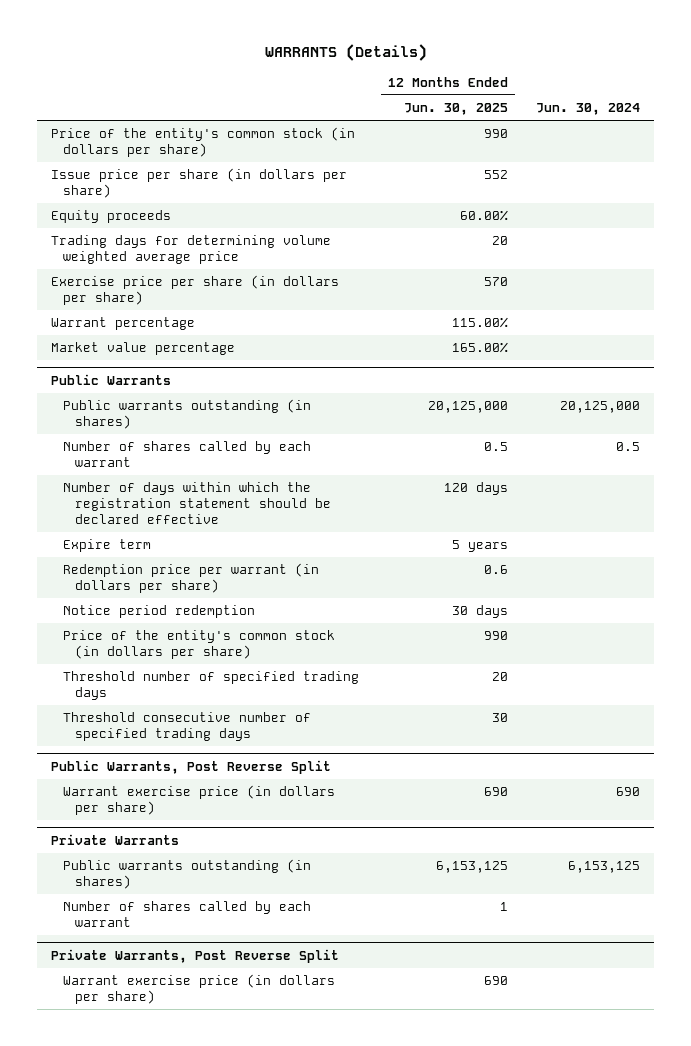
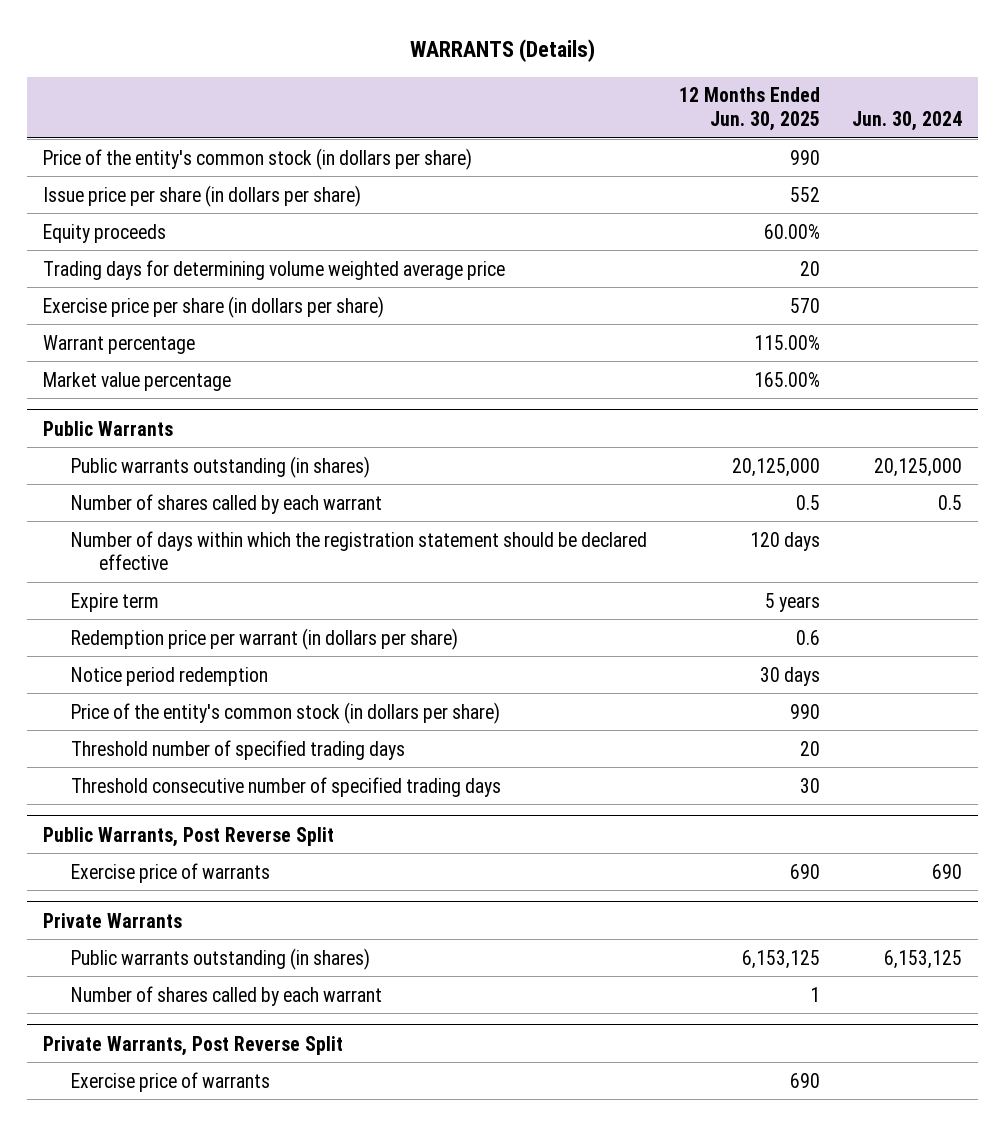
@ Public Warrants, Post Reverse Split
- Warrant exercise price (in dollars per share) | 690 | 690
+ Exercise price of warrants | 690 | 690
@ Private Warrants, Post Reverse Split
- Warrant exercise price (in dollars per share) | 690 |
+ Exercise price of warrants | 690 |

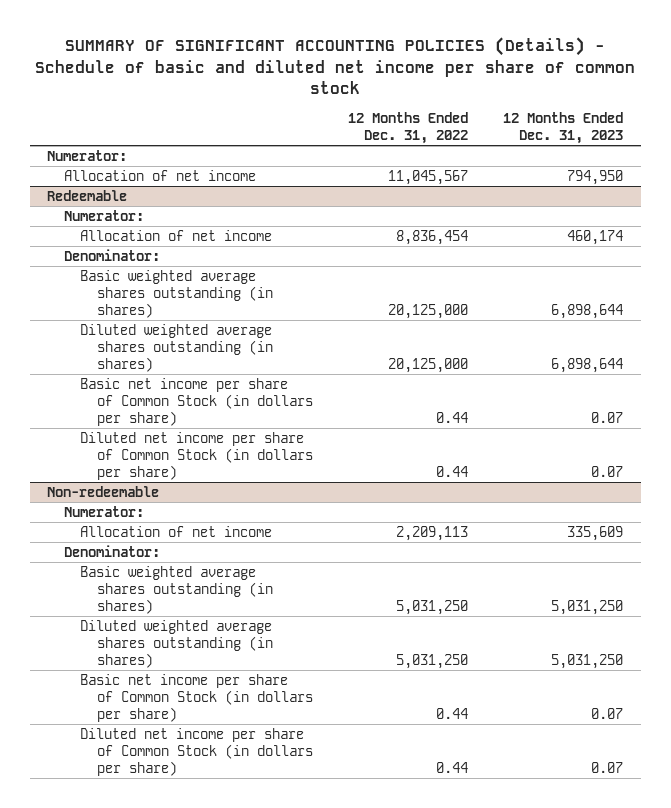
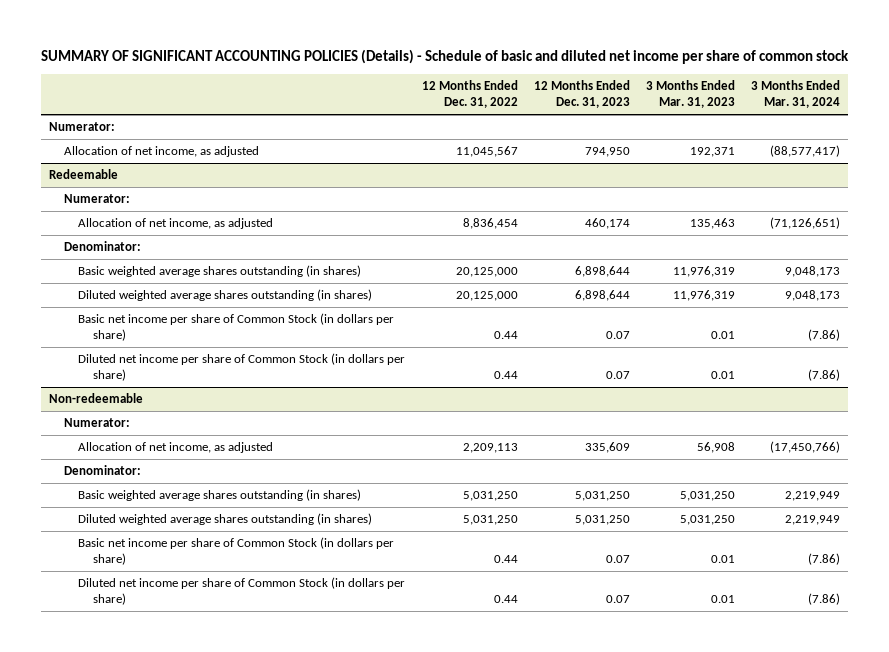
- | 12 Months Ended Dec. 31, 2022 | 12 Months Ended Dec. 31, 2023
+ | 12 Months Ended Dec. 31, 2022 | 12 Months Ended Dec. 31, 2023 | 3 Months Ended Mar. 31, 2023 | 3 Months Ended Mar. 31, 2024
- Allocation of net income | 11,045,567 | 794,950
+ Allocation of net income, as adjusted | 11,045,567 | 794,950 | 192,371 | (88,577,417)
@ Redeemable
- Allocation of net income | 8,836,454 | 460,174
+ Allocation of net income, as adjusted | 8,836,454 | 460,174 | 135,463 | (71,126,651)
@ Non-redeemable
- Allocation of net income | 2,209,113 | 335,609
+ Allocation of net income, as adjusted | 2,209,113 | 335,609 | 56,908 | (17,450,766)

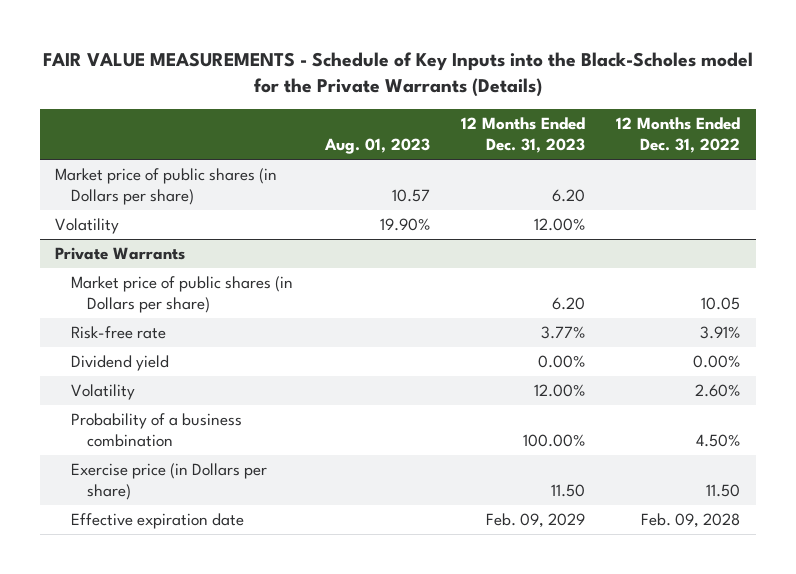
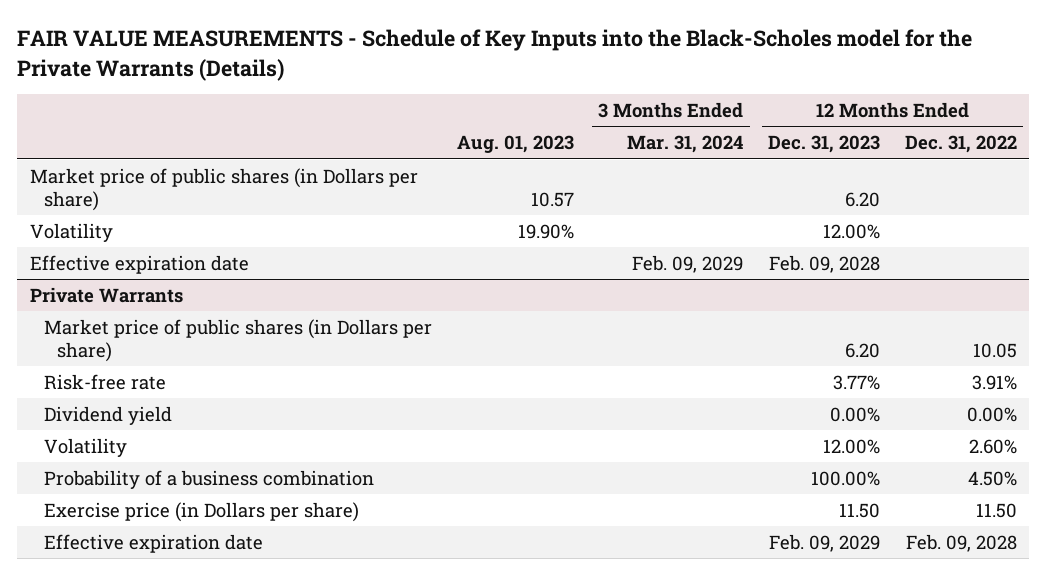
- | Aug. 01, 2023 | 12 Months Ended Dec. 31, 2023 | 12 Months Ended Dec. 31, 2022
+ | Aug. 01, 2023 | 3 Months Ended Mar. 31, 2024 | 12 Months Ended Dec. 31, 2023 | 12 Months Ended Dec. 31, 2022
+ Effective expiration date | | Feb. 09, 2029 | Feb. 09, 2028 |

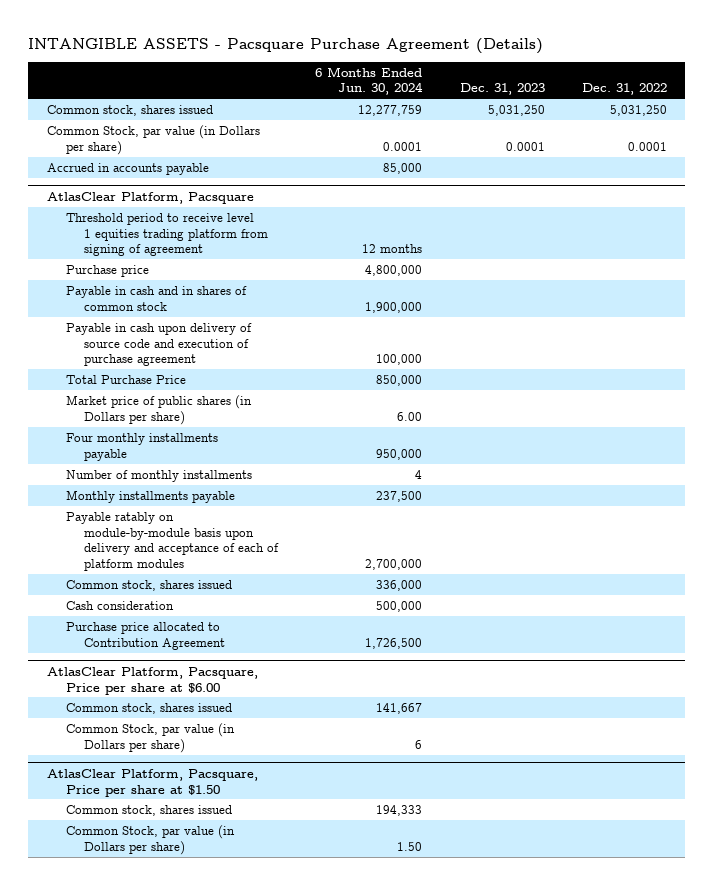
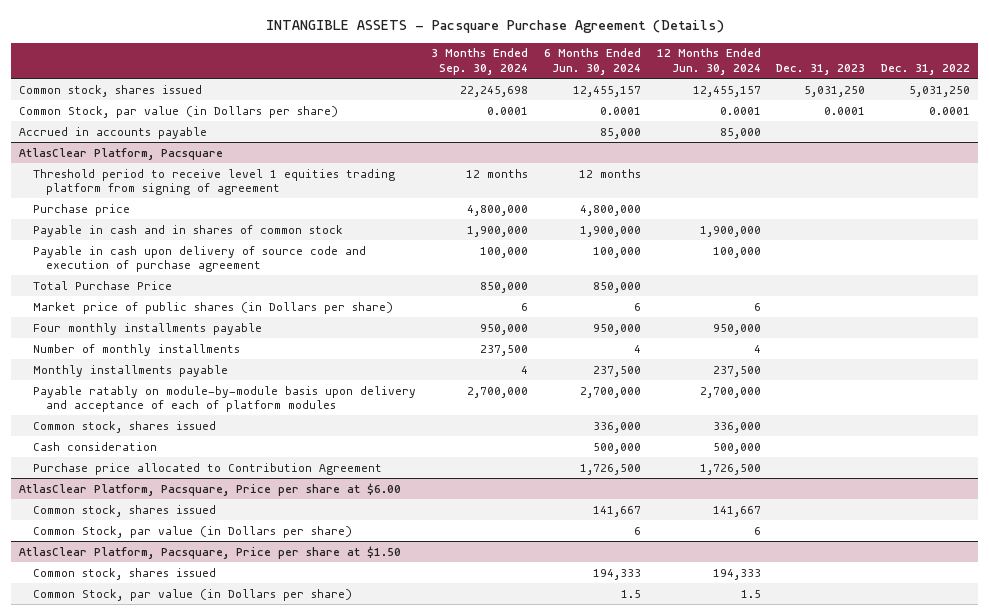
- | 6 Months Ended Jun. 30, 2024 | Dec. 31, 2023 | Dec. 31, 2022
+ | 3 Months Ended Sep. 30, 2024 | 6 Months Ended Jun. 30, 2024 | 12 Months Ended Jun. 30, 2024 | Dec. 31, 2023 | Dec. 31, 2022
- Common stock, shares issued | 12,277,759 | 5,031,250 | 5,031,250
+ Common stock, shares issued | 22,245,698 | 12,455,157 | 12,455,157 | 5,031,250 | 5,031,250
@ AtlasClear Platform, Pacsquare
- Market price of public shares (in Dollars per share) | 6.00 | |
+ Market price of public shares (in Dollars per share) | 6 | 6 | 6 | |
@ AtlasClear Platform, Pacsquare, Price per share at $1.50
- Common Stock, par value (in Dollars per share) | 1.50 | |
+ Common Stock, par value (in Dollars per share) | | 1.5 | 1.5 | |

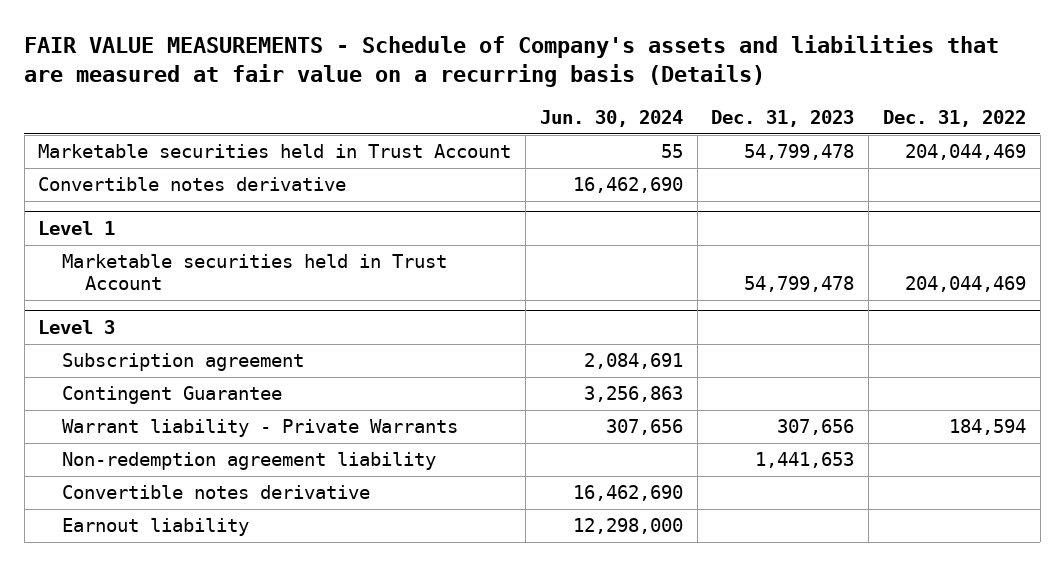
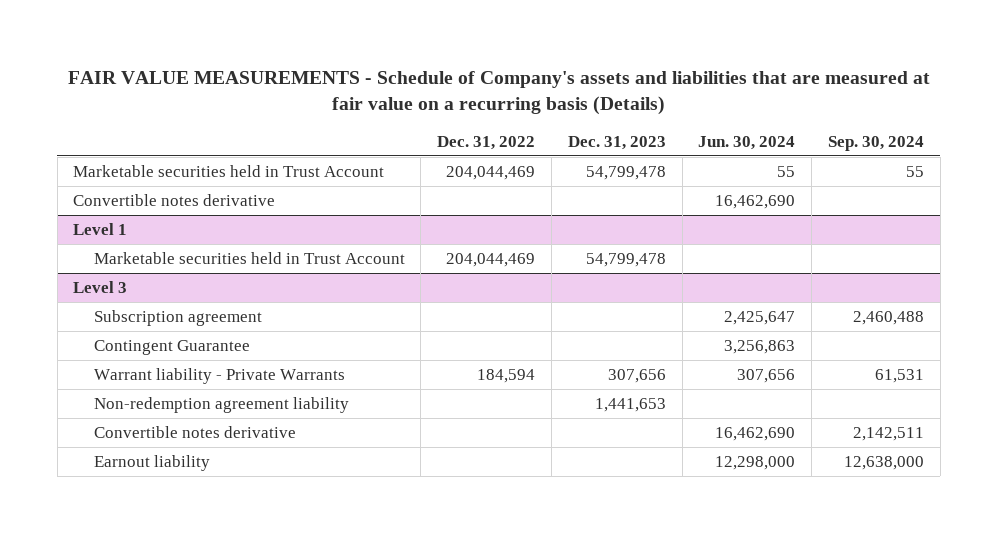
- | Jun. 30, 2024 | Dec. 31, 2023 | Dec. 31, 2022
+ | Dec. 31, 2022 | Dec. 31, 2023 | Jun. 30, 2024 | Sep. 30, 2024
@ Level 3
- Subscription agreement | 2,084,691 | |
+ Subscription agreement | | | 2,425,647 | 2,460,488

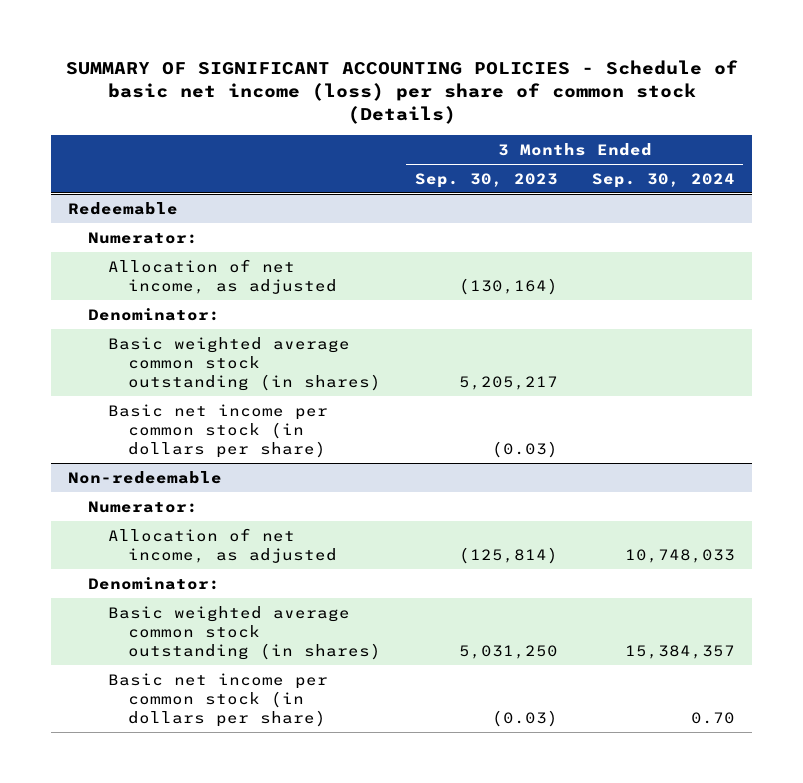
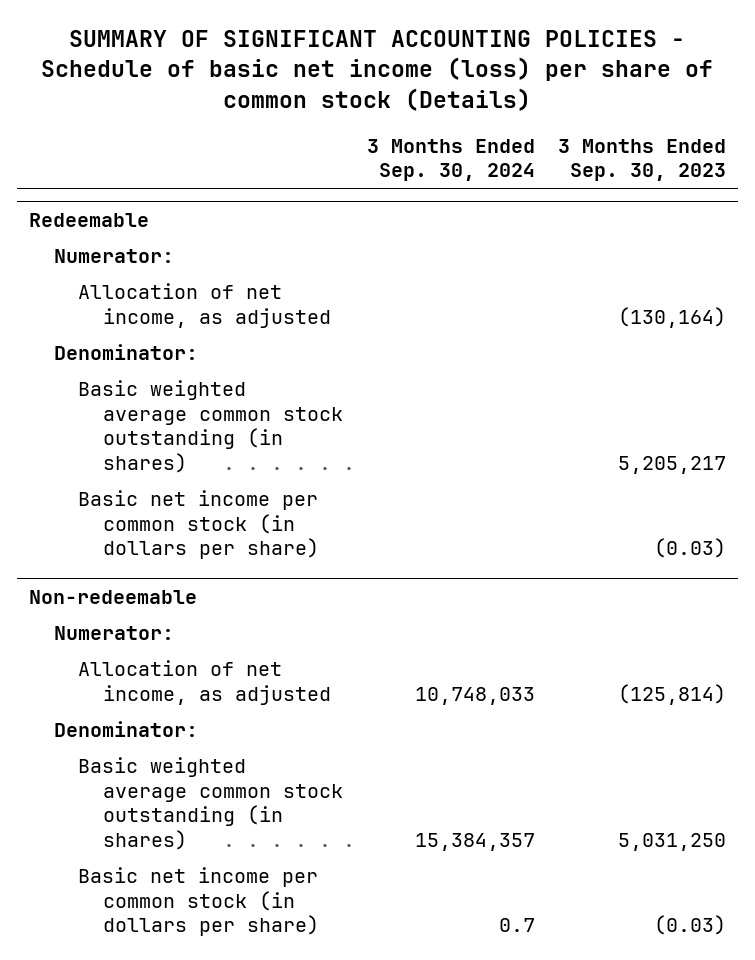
- | 3 Months Ended Sep. 30, 2023 | 3 Months Ended Sep. 30, 2024
+ | 3 Months Ended Sep. 30, 2024 | 3 Months Ended Sep. 30, 2023
@ Non-redeemable
- Basic net income per common stock (in dollars per share) | (0.03) | 0.70
+ Basic net income per common stock (in dollars per share) | 0.7 | (0.03)

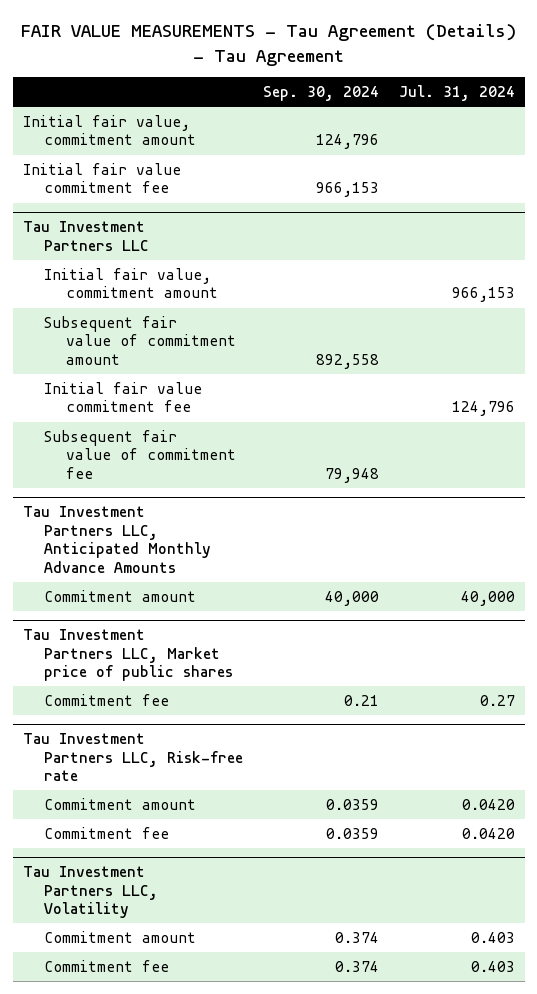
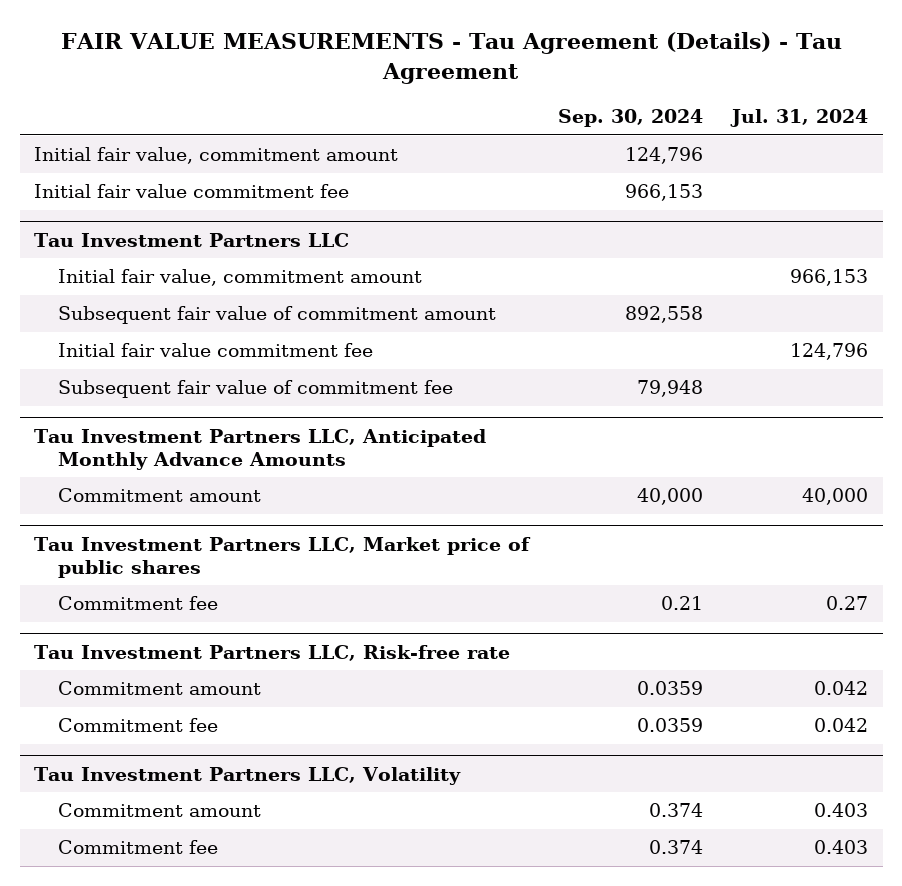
@ Tau Investment Partners LLC, Risk-free rate
- Commitment amount | 0.0359 | 0.0420
- Commitment fee | 0.0359 | 0.0420
+ Commitment amount | 0.0359 | 0.042
+ Commitment fee | 0.0359 | 0.042

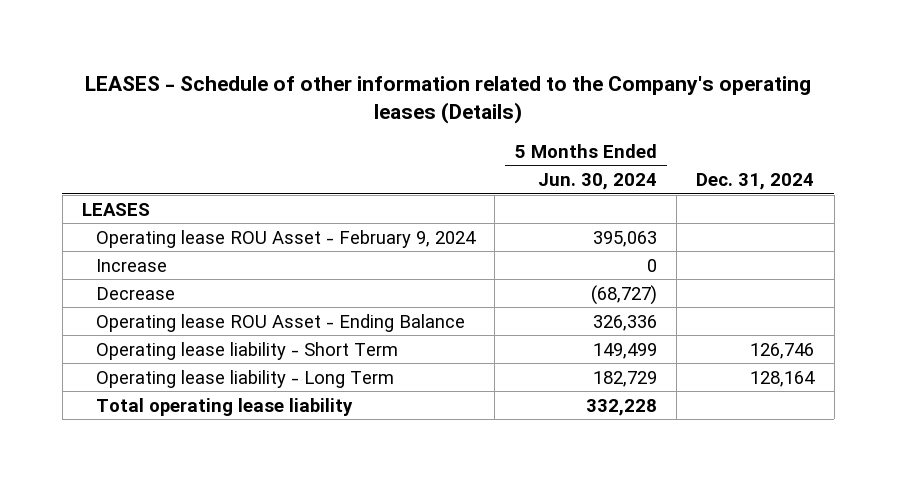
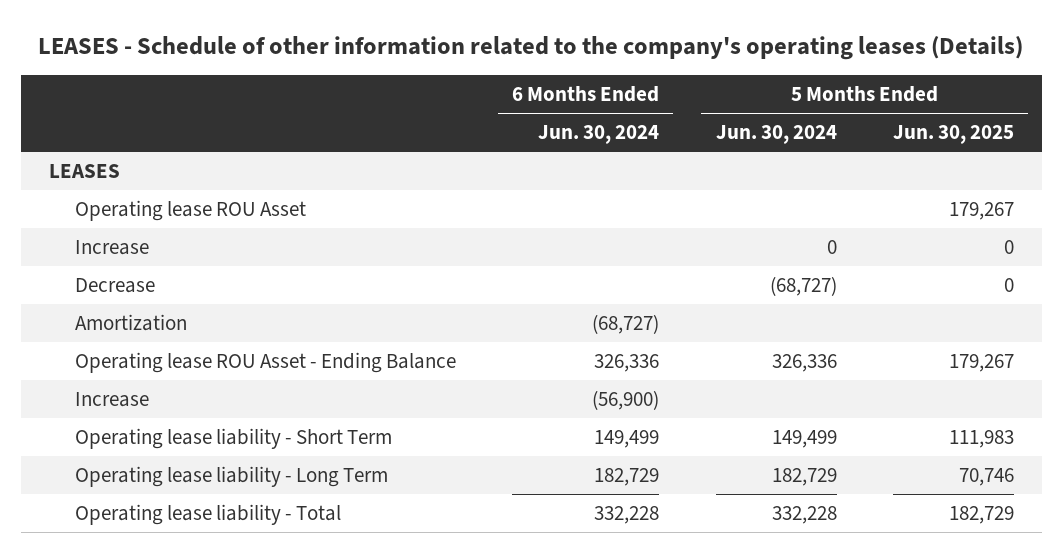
- LEASES - Schedule of other information related to the Company's operating leases (Details)
+ LEASES - Schedule of other information related to the company's operating leases (Details)
- | 5 Months Ended Jun. 30, 2024 | Dec. 31, 2024
+ | 6 Months Ended Jun. 30, 2024 | 5 Months Ended Jun. 30, 2024 | 5 Months Ended Jun. 30, 2025
- Operating lease ROU Asset - February 9, 2024 | 395,063 |
+ Operating lease ROU Asset | | | 179,267
+ Amortization | (68,727) | |
+ Increase | (56,900) | |
- Total operating lease liability | 332,228 |
+ Operating lease liability - Total | 332,228 | 332,228 | 182,729

